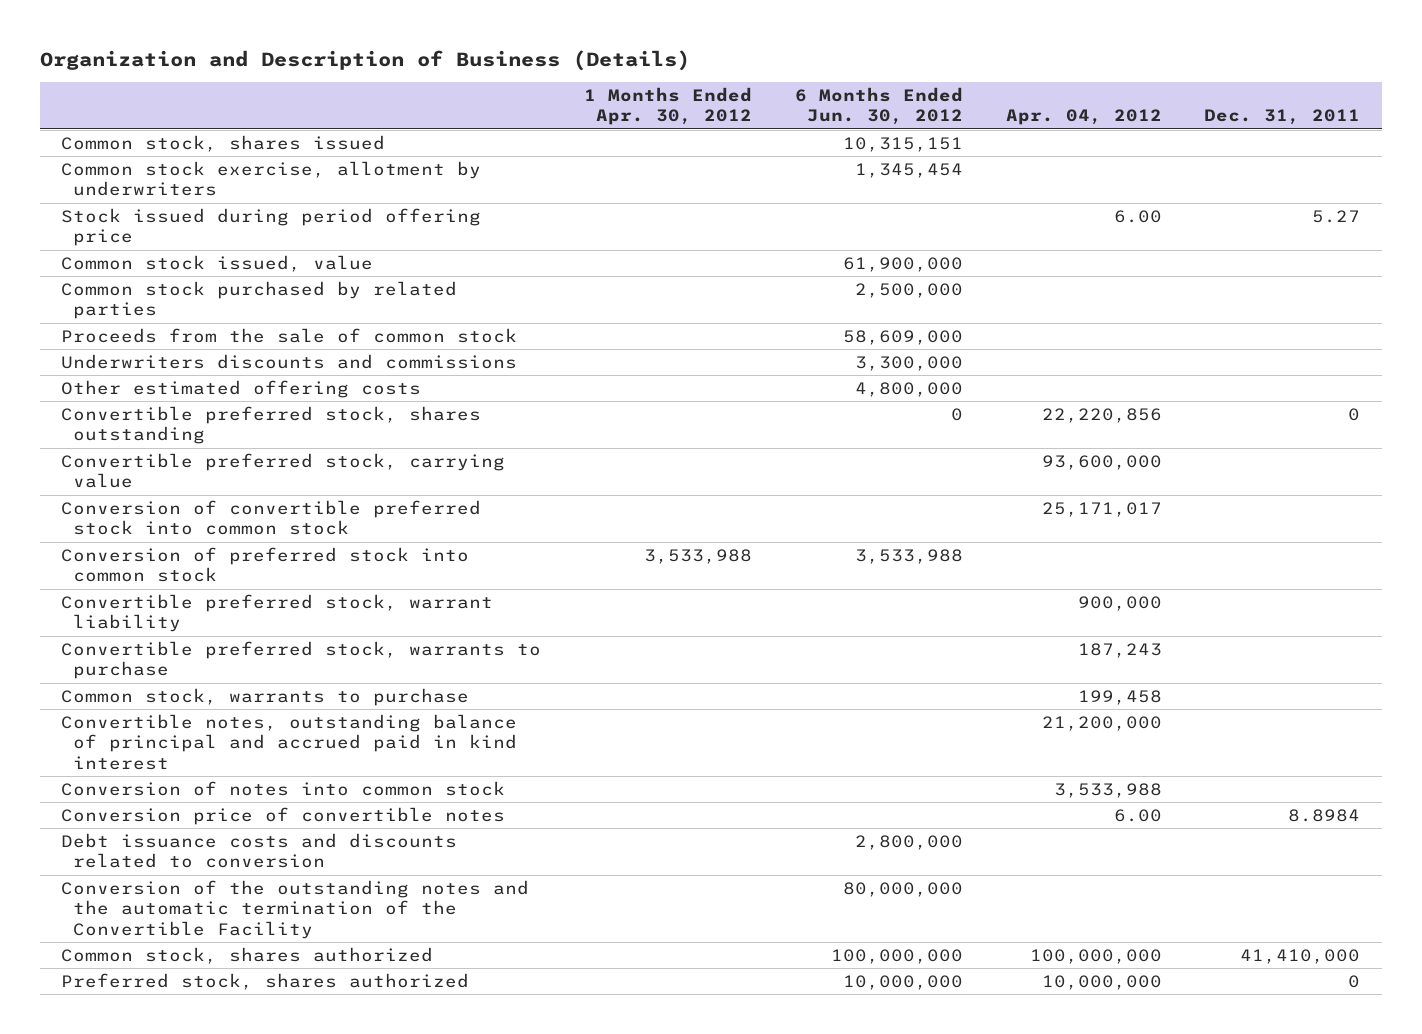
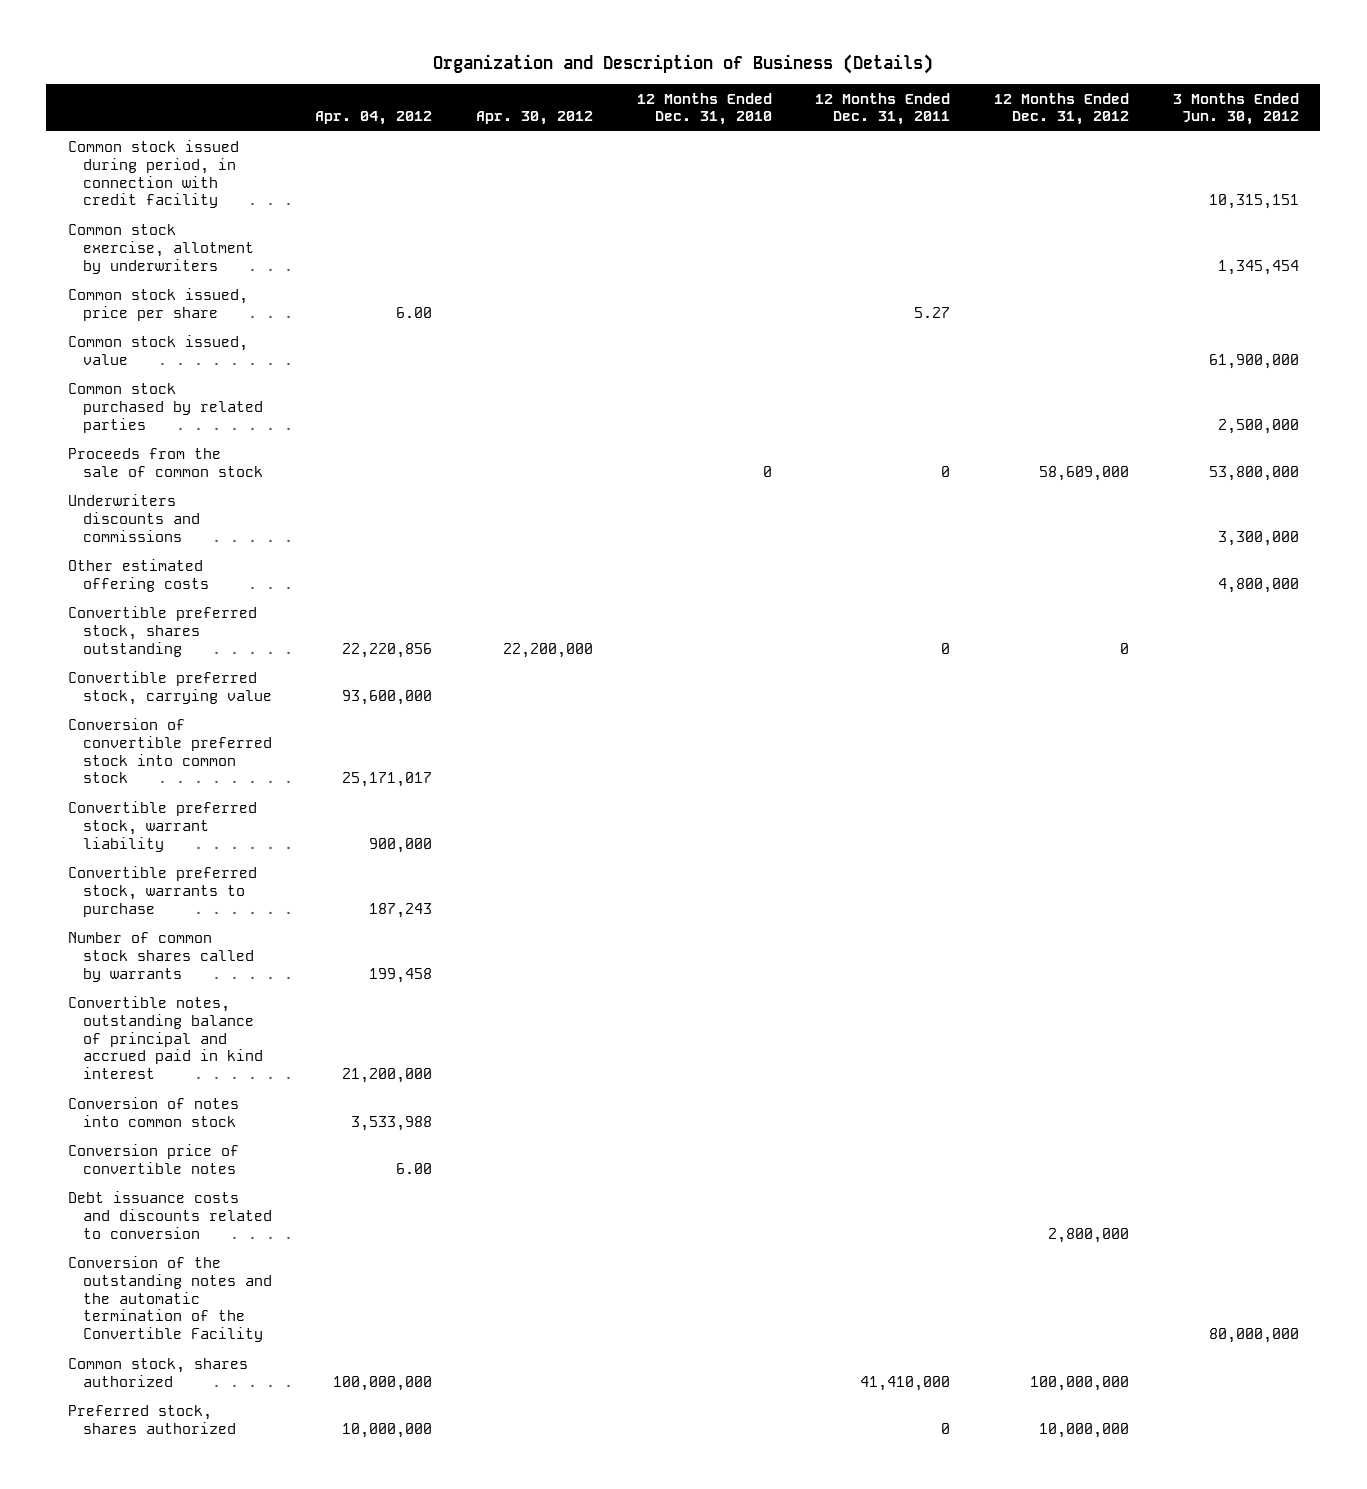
- | 1 Months Ended Apr. 30, 2012 | 6 Months Ended Jun. 30, 2012 | Apr. 04, 2012 | Dec. 31, 2011
+ | Apr. 04, 2012 | Apr. 30, 2012 | 12 Months Ended Dec. 31, 2010 | 12 Months Ended Dec. 31, 2011 | 12 Months Ended Dec. 31, 2012 | 3 Months Ended Jun. 30, 2012
- Common stock, shares issued | | 10,315,151 | |
+ Common stock issued during period, in connection with credit facility | | | | | | 10,315,151
- Stock issued during period offering price | | | 6.00 | 5.27
+ Common stock issued, price per share | 6.00 | | | 5.27 | |
- Conversion of preferred stock into common stock | 3,533,988 | 3,533,988 | |
- Common stock, warrants to purchase | | | 199,458 |
+ Number of common stock shares called by warrants | 199,458 | | | | |

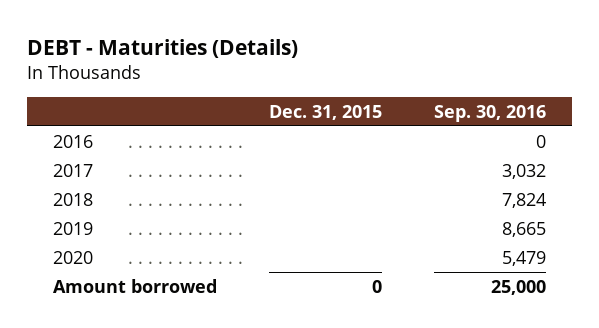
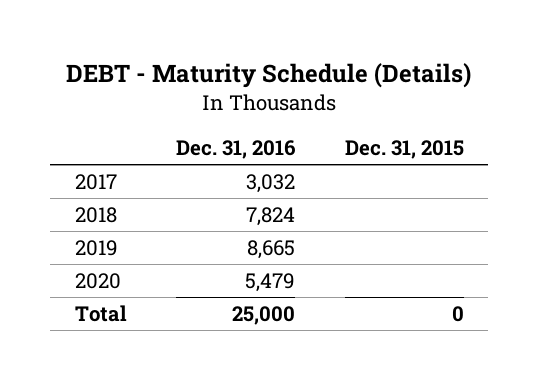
- DEBT - Maturities (Details)
+ DEBT - Maturity Schedule (Details)
- | Dec. 31, 2015 | Sep. 30, 2016
+ | Dec. 31, 2016 | Dec. 31, 2015
- 2016 | | 0
- Amount borrowed | 0 | 25,000
+ Total | 25,000 | 0

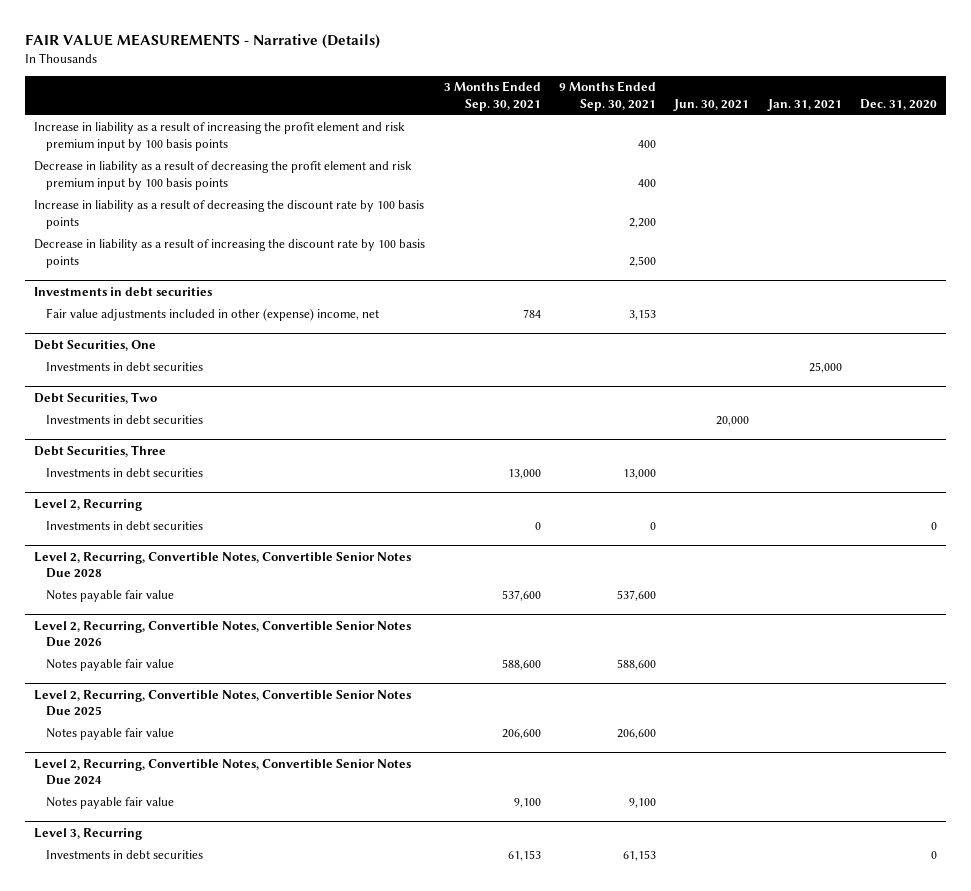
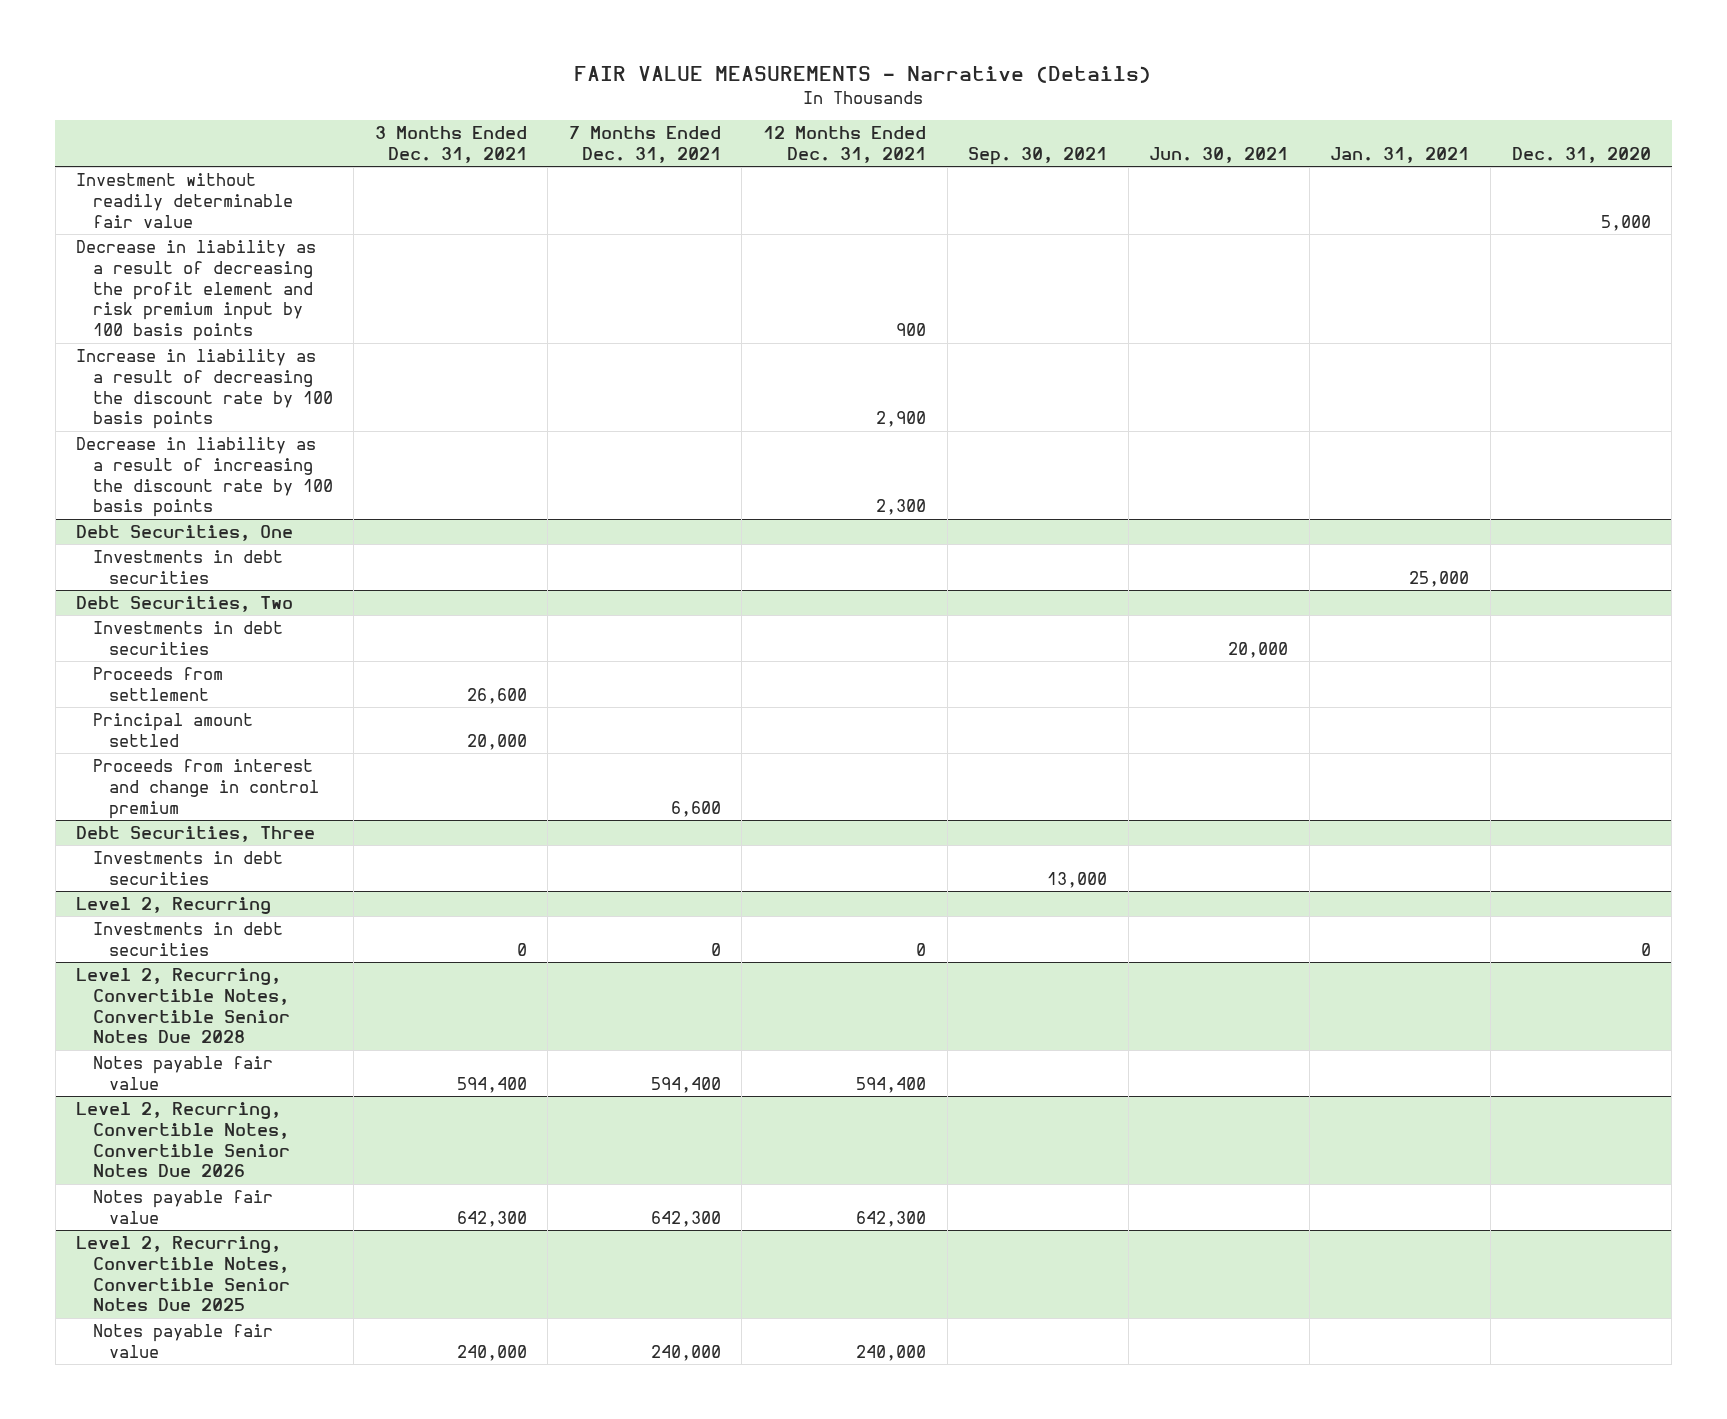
- | 3 Months Ended Sep. 30, 2021 | 9 Months Ended Sep. 30, 2021 | Jun. 30, 2021 | Jan. 31, 2021 | Dec. 31, 2020
+ | 3 Months Ended Dec. 31, 2021 | 7 Months Ended Dec. 31, 2021 | 12 Months Ended Dec. 31, 2021 | Sep. 30, 2021 | Jun. 30, 2021 | Jan. 31, 2021 | Dec. 31, 2020
- Increase in liability as a result of increasing the profit element and risk premium input by 100 basis points | | 400 | | |
+ Investment without readily determinable fair value | | | | | | | 5,000
- Investments in debt securities
- Fair value adjustments included in other (expense) income, net | 784 | 3,153 | | |
@ Debt Securities, Two
+ Proceeds from settlement | 26,600 | | | | | |
+ Principal amount settled | 20,000 | | | | | |
+ Proceeds from interest and change in control premium | | 6,600 | | | | |
- Level 2, Recurring, Convertible Notes, Convertible Senior Notes Due 2024
- Notes payable fair value | 9,100 | 9,100 | | |
- Level 3, Recurring
- Investments in debt securities | 61,153 | 61,153 | | | 0

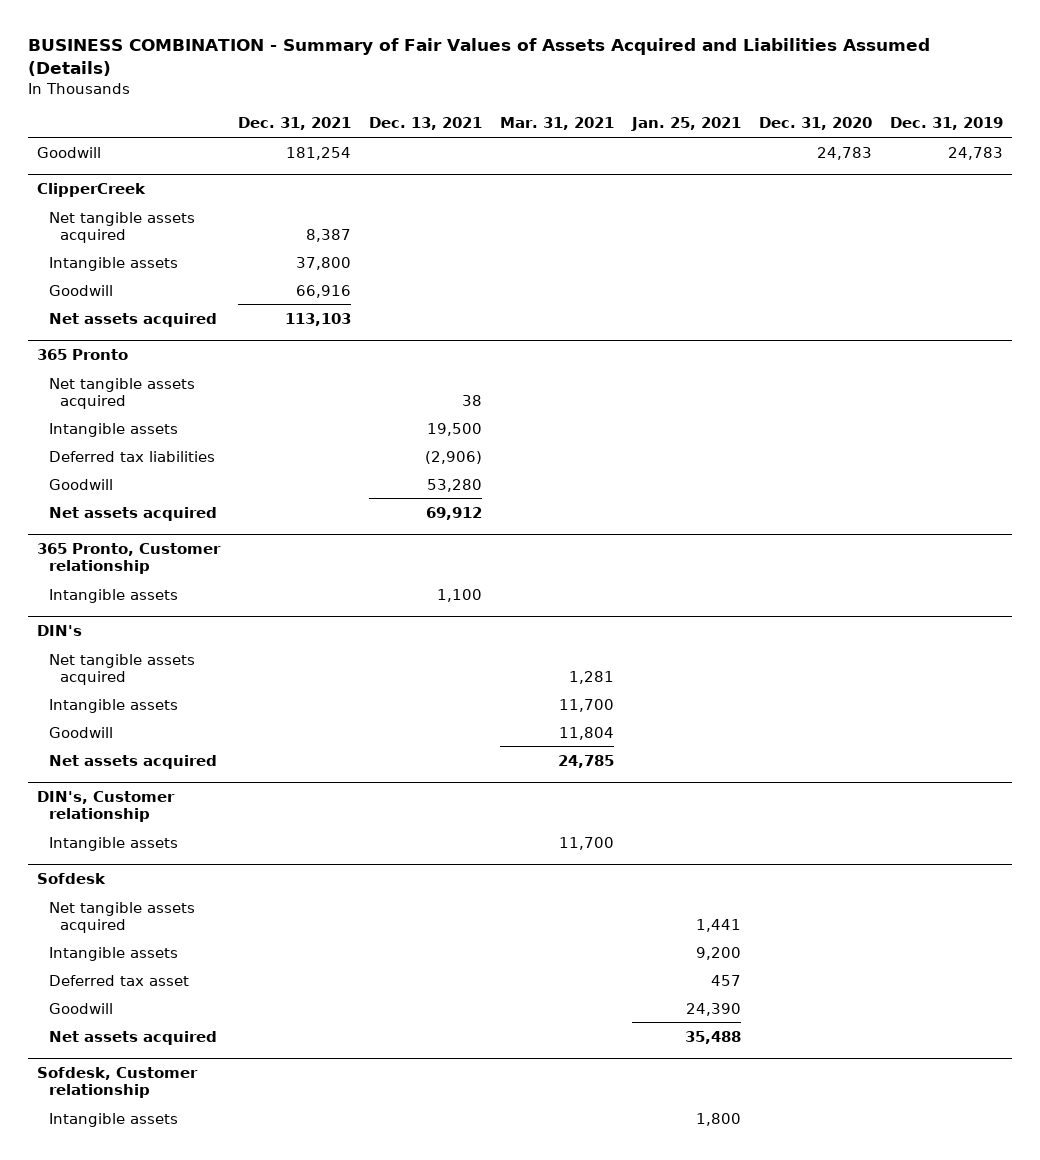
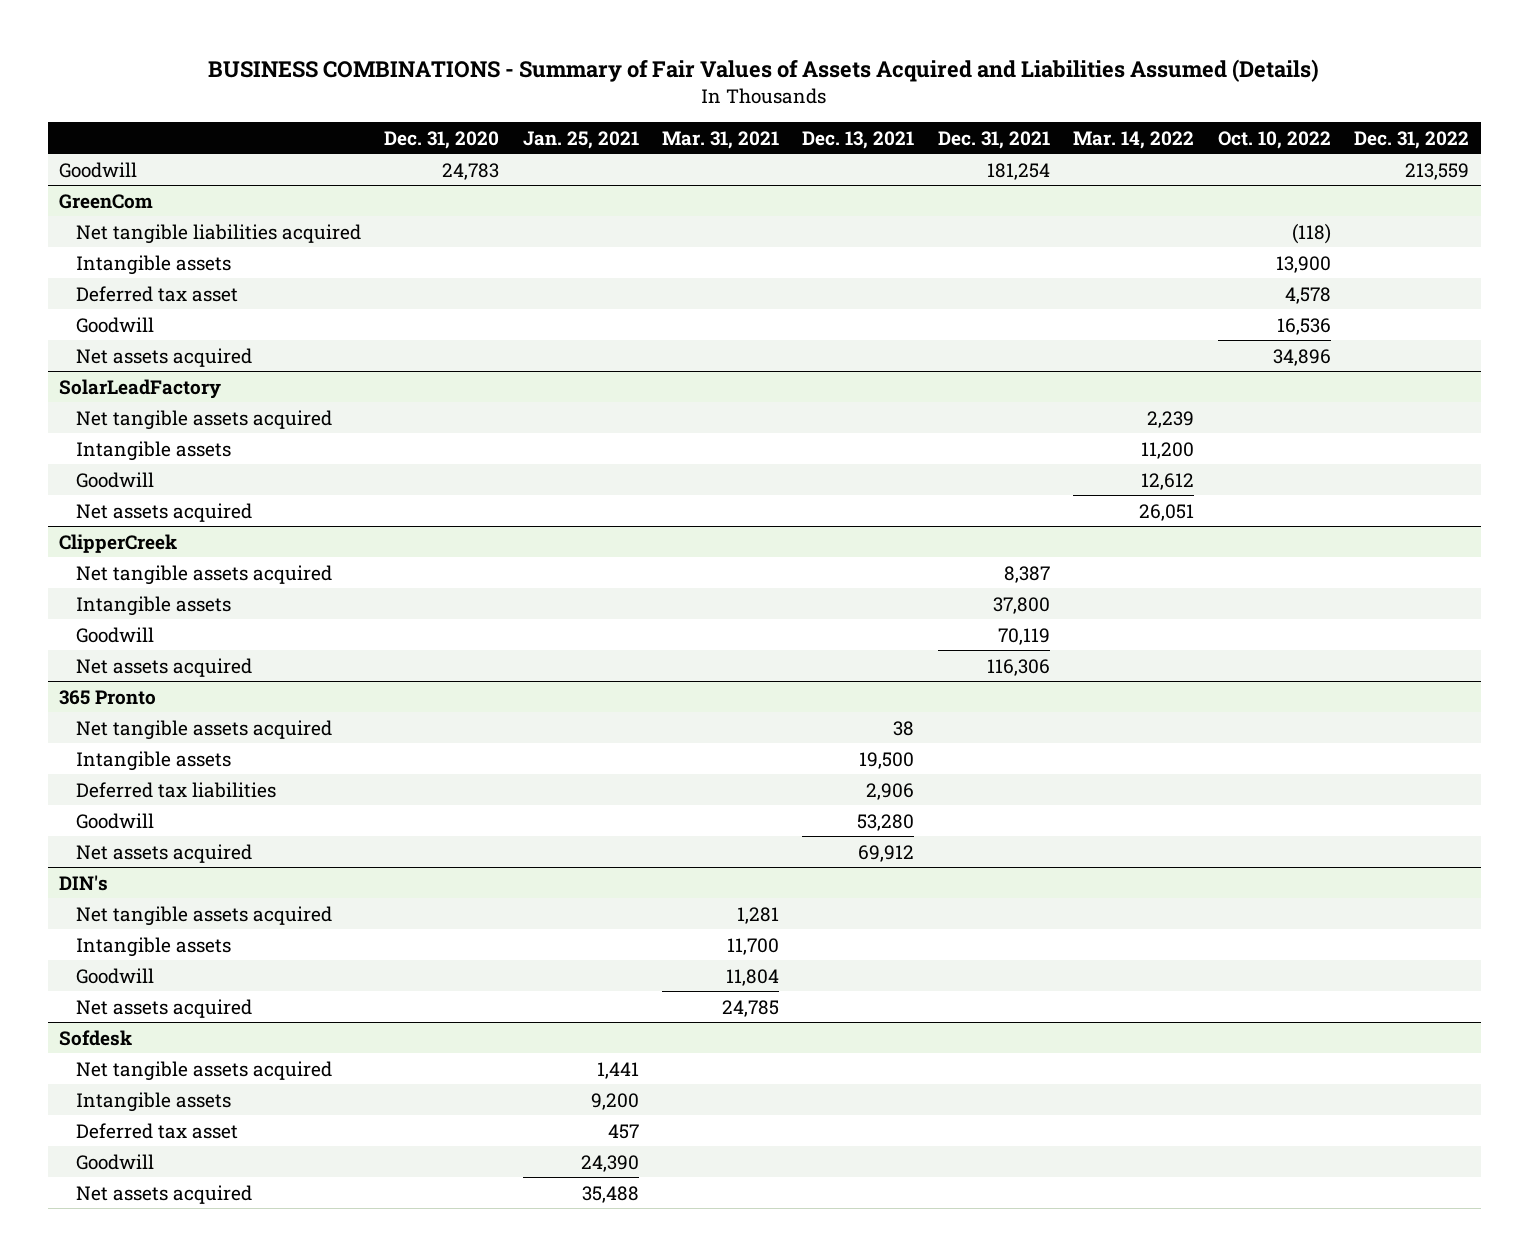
- BUSINESS COMBINATION - Summary of Fair Values of Assets Acquired and Liabilities Assumed (Details)
+ BUSINESS COMBINATIONS - Summary of Fair Values of Assets Acquired and Liabilities Assumed (Details)
- | Dec. 31, 2021 | Dec. 13, 2021 | Mar. 31, 2021 | Jan. 25, 2021 | Dec. 31, 2020 | Dec. 31, 2019
+ | Dec. 31, 2020 | Jan. 25, 2021 | Mar. 31, 2021 | Dec. 13, 2021 | Dec. 31, 2021 | Mar. 14, 2022 | Oct. 10, 2022 | Dec. 31, 2022
+ GreenCom
+ Net tangible liabilities acquired | | | | | | | (118) |
+ Intangible assets | | | | | | | 13,900 |
+ Deferred tax asset | | | | | | | 4,578 |
+ Goodwill | | | | | | | 16,536 |
+ Net assets acquired | | | | | | | 34,896 |
+ SolarLeadFactory
+ Net tangible assets acquired | | | | | | 2,239 | |
+ Intangible assets | | | | | | 11,200 | |
+ Goodwill | | | | | | 12,612 | |
+ Net assets acquired | | | | | | 26,051 | |
@ ClipperCreek
- Goodwill | 66,916 | | | | |
- Net assets acquired | 113,103 | | | | |
+ Goodwill | | | | | 70,119 | | |
+ Net assets acquired | | | | | 116,306 | | |
@ 365 Pronto
- Deferred tax liabilities | | (2,906) | | | |
+ Deferred tax liabilities | | | | 2,906 | | | |
- 365 Pronto, Customer relationship
- Intangible assets | | 1,100 | | | |
- DIN's, Customer relationship
- Intangible assets | | | 11,700 | | |
- Sofdesk, Customer relationship
- Intangible assets | | | | 1,800 | |

